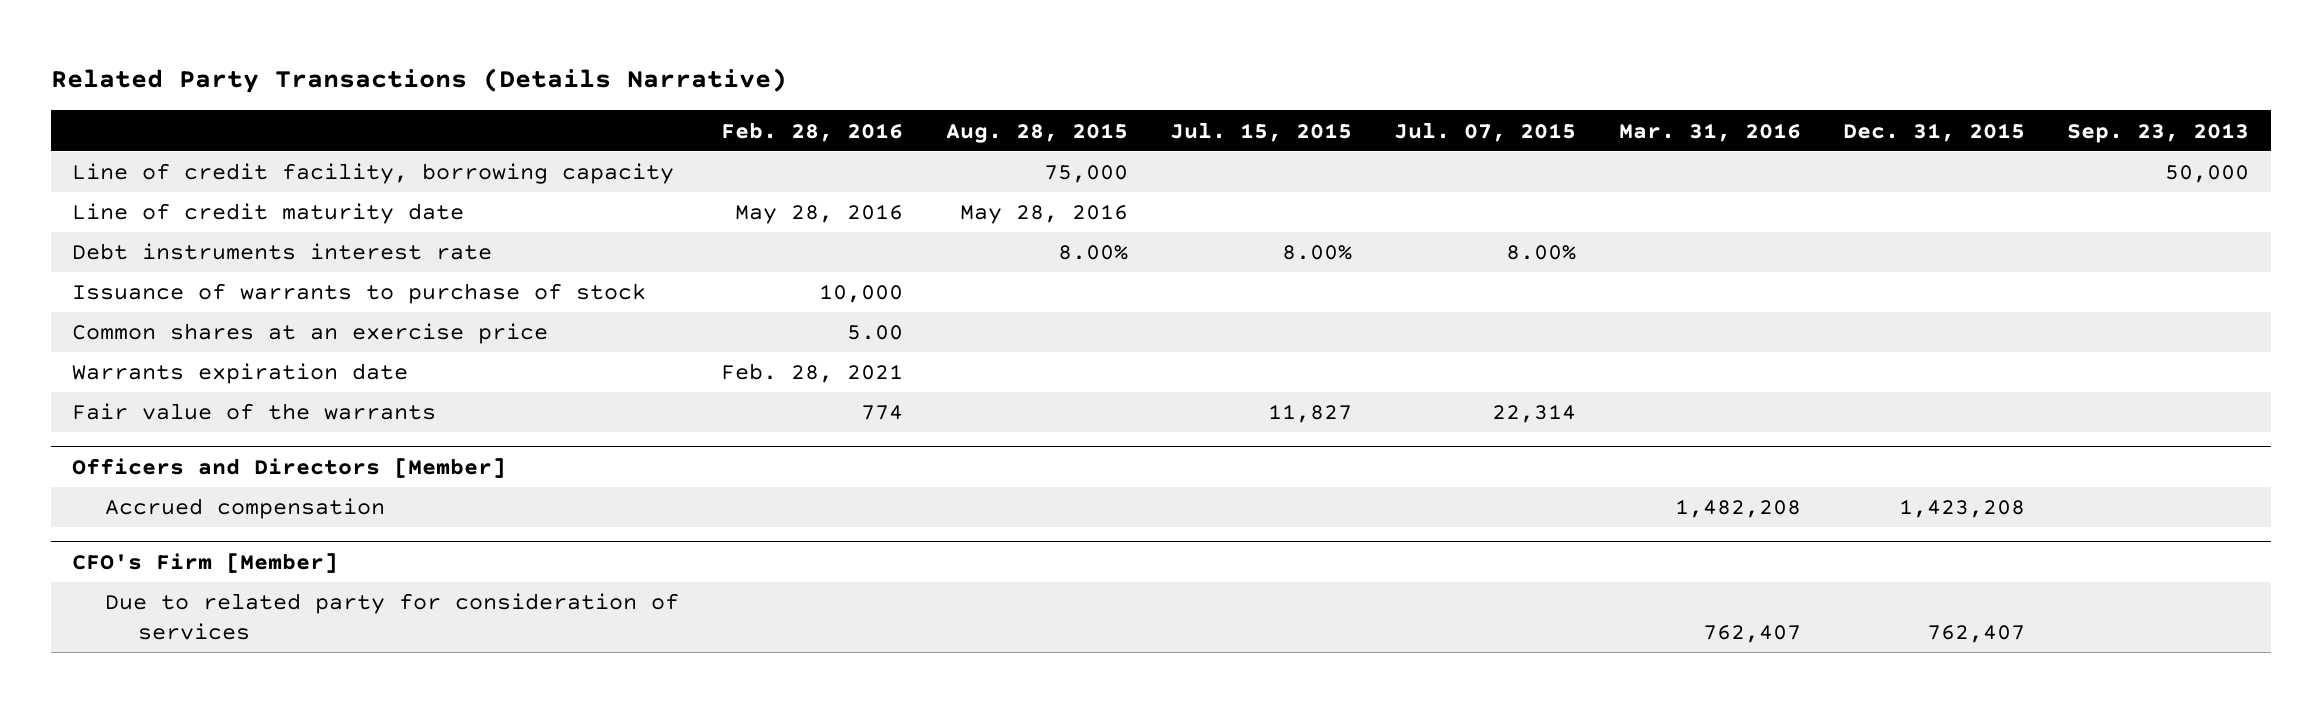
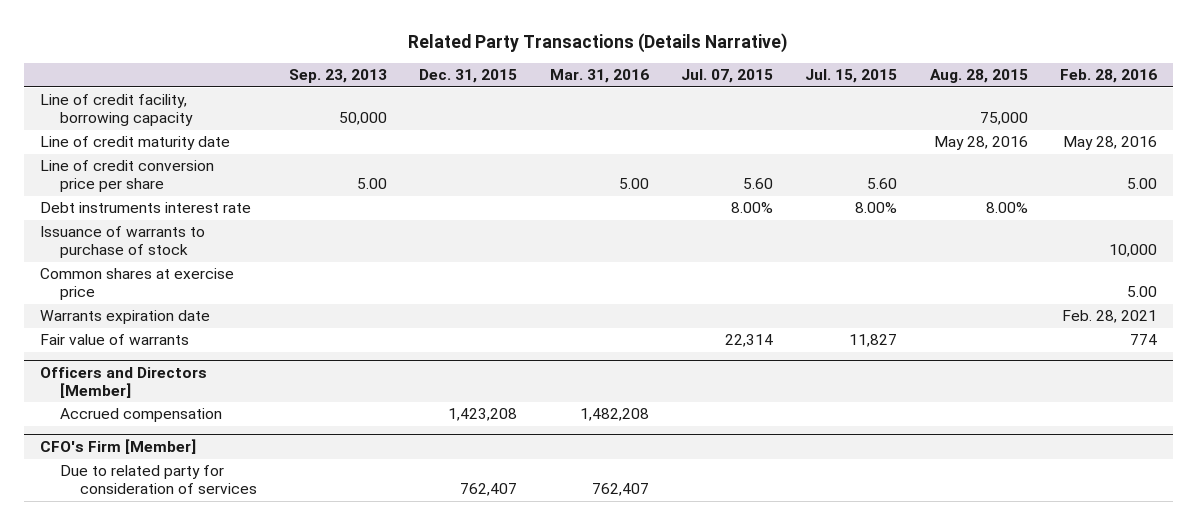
- | Feb. 28, 2016 | Aug. 28, 2015 | Jul. 15, 2015 | Jul. 07, 2015 | Mar. 31, 2016 | Dec. 31, 2015 | Sep. 23, 2013
+ | Sep. 23, 2013 | Dec. 31, 2015 | Mar. 31, 2016 | Jul. 07, 2015 | Jul. 15, 2015 | Aug. 28, 2015 | Feb. 28, 2016
+ Line of credit conversion price per share | 5.00 | | 5.00 | 5.60 | 5.60 | | 5.00
- Common shares at an exercise price | 5.00 | | | | | |
+ Common shares at exercise price | | | | | | | 5.00
- Fair value of the warrants | 774 | | 11,827 | 22,314 | | |
+ Fair value of warrants | | | | 22,314 | 11,827 | | 774

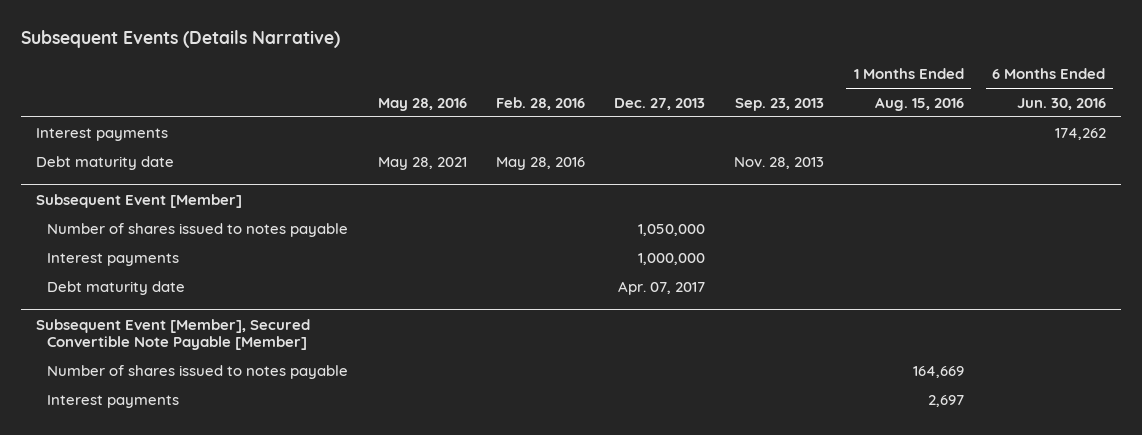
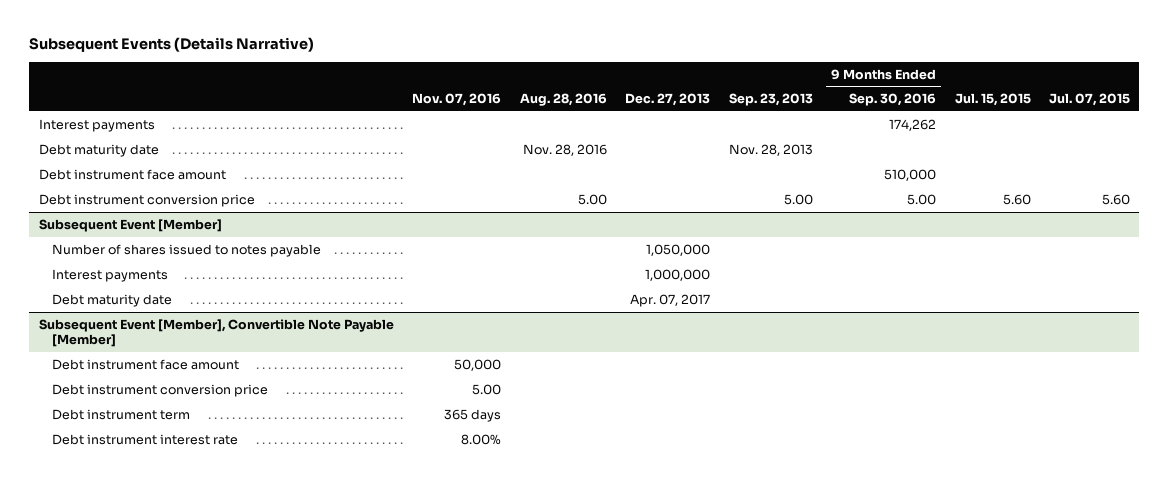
- | May 28, 2016 | Feb. 28, 2016 | Dec. 27, 2013 | Sep. 23, 2013 | 1 Months Ended Aug. 15, 2016 | 6 Months Ended Jun. 30, 2016
+ | Nov. 07, 2016 | Aug. 28, 2016 | Dec. 27, 2013 | Sep. 23, 2013 | 9 Months Ended Sep. 30, 2016 | Jul. 15, 2015 | Jul. 07, 2015
+ Debt instrument face amount | | | | | 510,000 | |
+ Debt instrument conversion price | | 5.00 | | 5.00 | 5.00 | 5.60 | 5.60
- Subsequent Event [Member], Secured Convertible Note Payable [Member]
- Number of shares issued to notes payable | | | | | 164,669 |
- Interest payments | | | | | 2,697 |
+ Subsequent Event [Member], Convertible Note Payable [Member]
+ Debt instrument face amount | 50,000 | | | | | |
+ Debt instrument conversion price | 5.00 | | | | | |
+ Debt instrument term | 365 days | | | | | |
+ Debt instrument interest rate | 8.00% | | | | | |

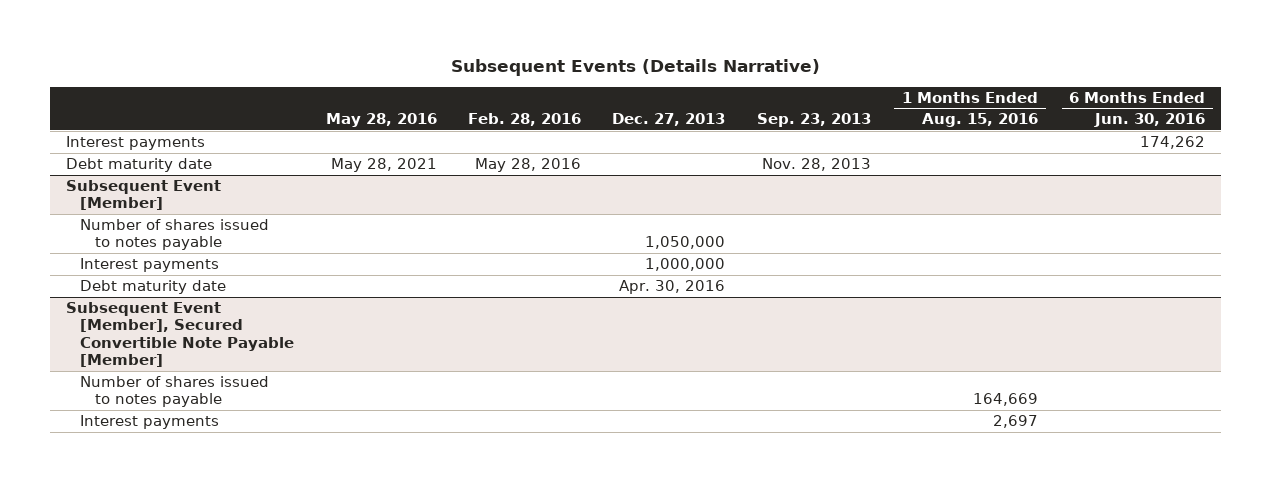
- | Nov. 07, 2016 | Aug. 28, 2016 | Dec. 27, 2013 | Sep. 23, 2013 | 9 Months Ended Sep. 30, 2016 | Jul. 15, 2015 | Jul. 07, 2015
+ | May 28, 2016 | Feb. 28, 2016 | Dec. 27, 2013 | Sep. 23, 2013 | 1 Months Ended Aug. 15, 2016 | 6 Months Ended Jun. 30, 2016
- Debt instrument face amount | | | | | 510,000 | |
- Debt instrument conversion price | | 5.00 | | 5.00 | 5.00 | 5.60 | 5.60
@ Subsequent Event [Member]
- Debt maturity date | | | Apr. 07, 2017 | | | |
- Subsequent Event [Member], Convertible Note Payable [Member]
- Debt instrument face amount | 50,000 | | | | | |
- Debt instrument conversion price | 5.00 | | | | | |
- Debt instrument term | 365 days | | | | | |
- Debt instrument interest rate | 8.00% | | | | | |
@ Subsequent Event [Member]
+ Debt maturity date | | | Apr. 30, 2016 | | |
+ Subsequent Event [Member], Secured Convertible Note Payable [Member]
+ Number of shares issued to notes payable | | | | | 164,669 |
+ Interest payments | | | | | 2,697 |

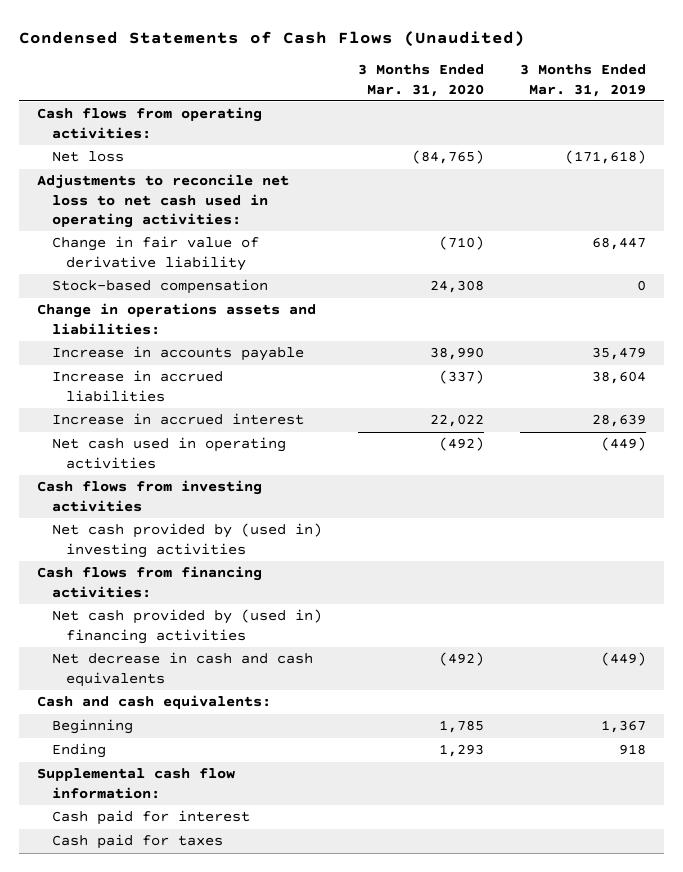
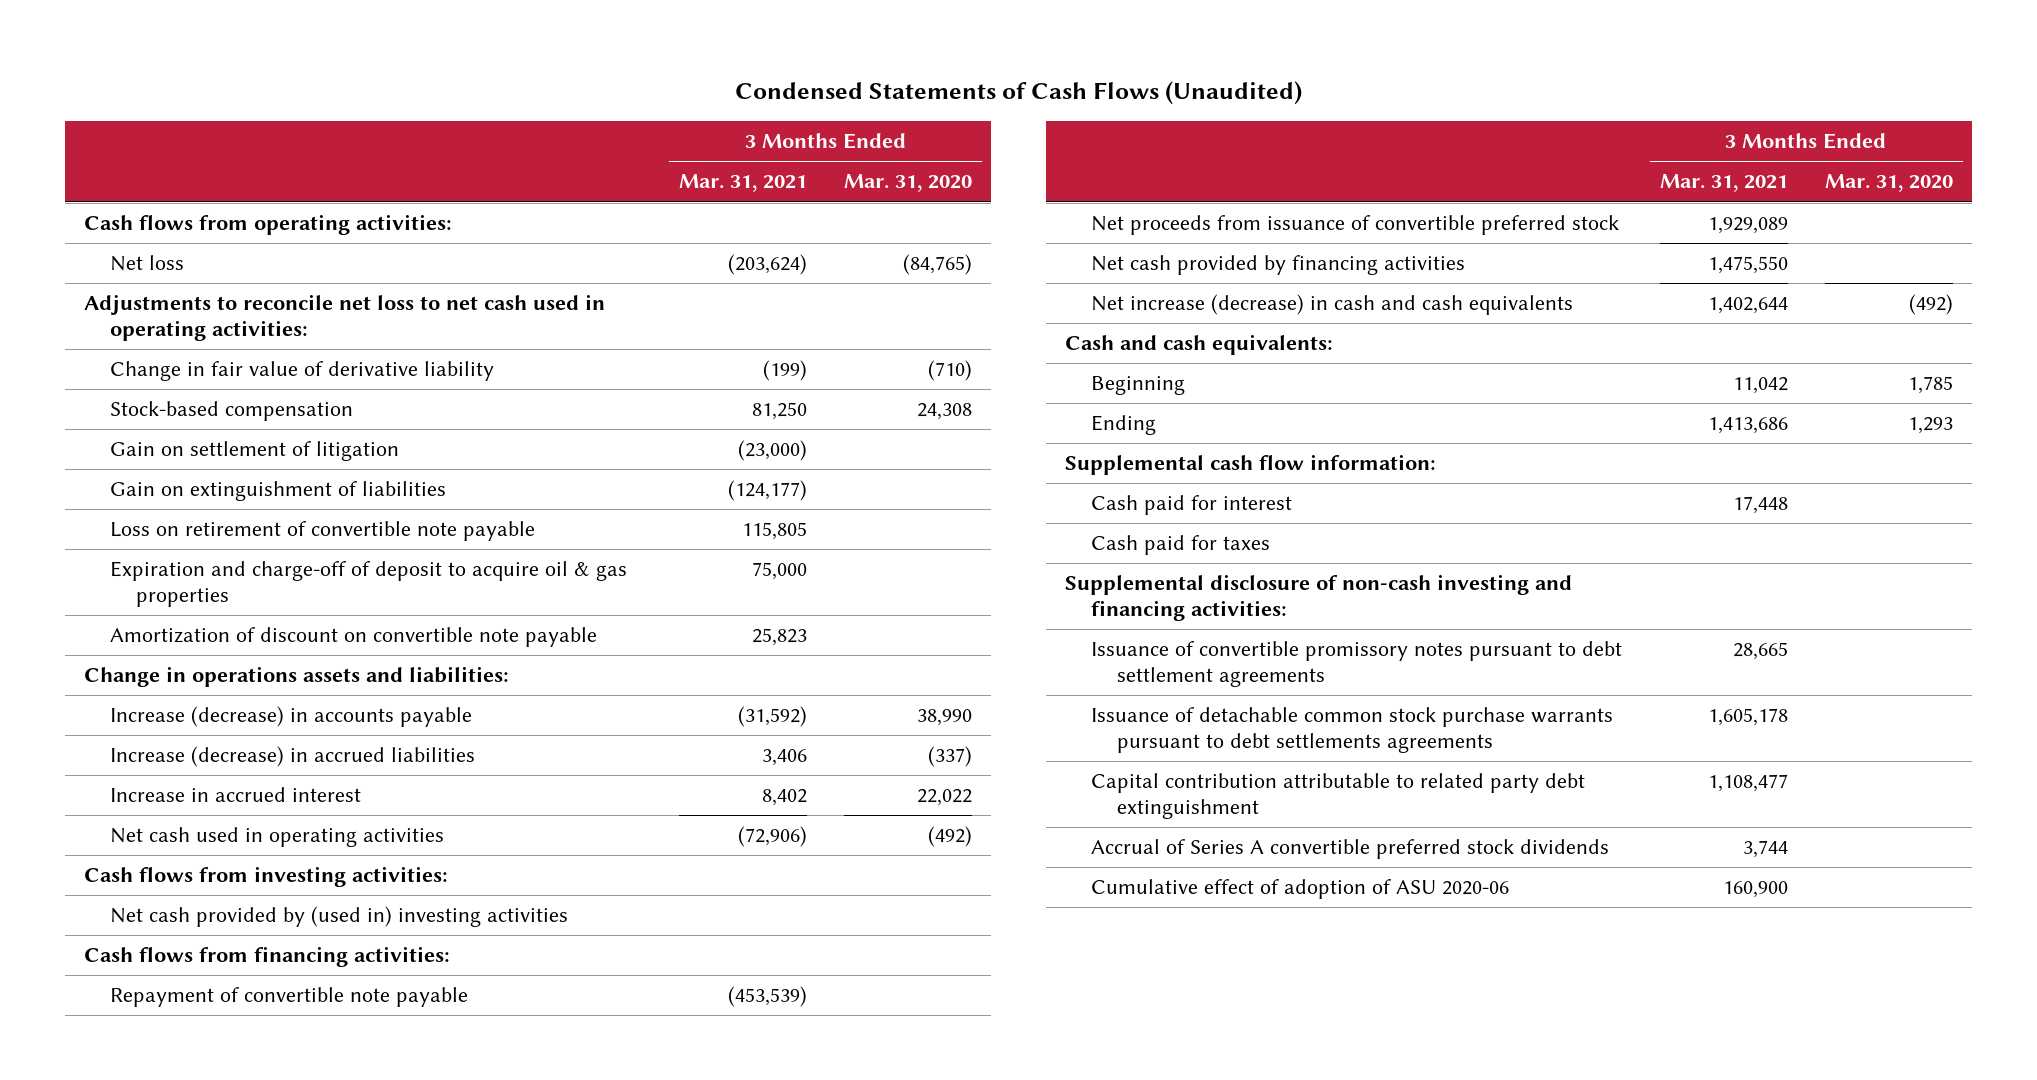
- | 3 Months Ended Mar. 31, 2020 | 3 Months Ended Mar. 31, 2019
+ | 3 Months Ended Mar. 31, 2021 | 3 Months Ended Mar. 31, 2020
+ Gain on settlement of litigation | (23,000) |
+ Gain on extinguishment of liabilities | (124,177) |
+ Loss on retirement of convertible note payable | 115,805 |
+ Expiration and charge-off of deposit to acquire oil & gas properties | 75,000 |
+ Amortization of discount on convertible note payable | 25,823 |
- Increase in accounts payable | 38,990 | 35,479
- Increase in accrued liabilities | (337) | 38,604
+ Increase (decrease) in accounts payable | (31,592) | 38,990
+ Increase (decrease) in accrued liabilities | 3,406 | (337)
- Cash flows from investing activities
+ Cash flows from investing activities:
- Net cash provided by (used in) financing activities
- Net decrease in cash and cash equivalents | (492) | (449)
+ Repayment of convertible note payable | (453,539) |
+ Net proceeds from issuance of convertible preferred stock | 1,929,089 |
+ Net cash provided by financing activities | 1,475,550 |
+ Net increase (decrease) in cash and cash equivalents | 1,402,644 | (492)
+ Supplemental disclosure of non-cash investing and financing activities:
+ Issuance of convertible promissory notes pursuant to debt settlement agreements | 28,665 |
+ Issuance of detachable common stock purchase warrants pursuant to debt settlements agreements | 1,605,178 |
+ Capital contribution attributable to related party debt extinguishment | 1,108,477 |
+ Accrual of Series A convertible preferred stock dividends | 3,744 |
+ Cumulative effect of adoption of ASU 2020-06 | 160,900 |

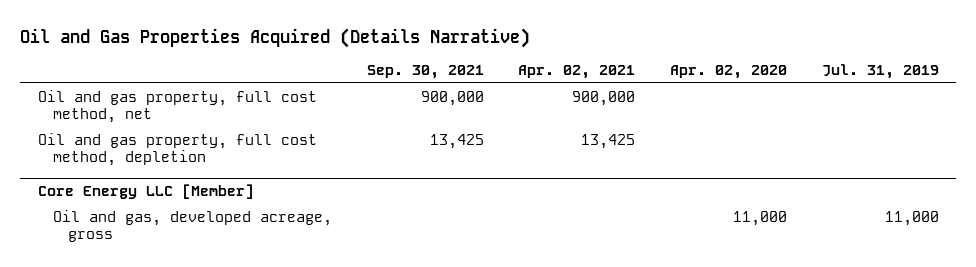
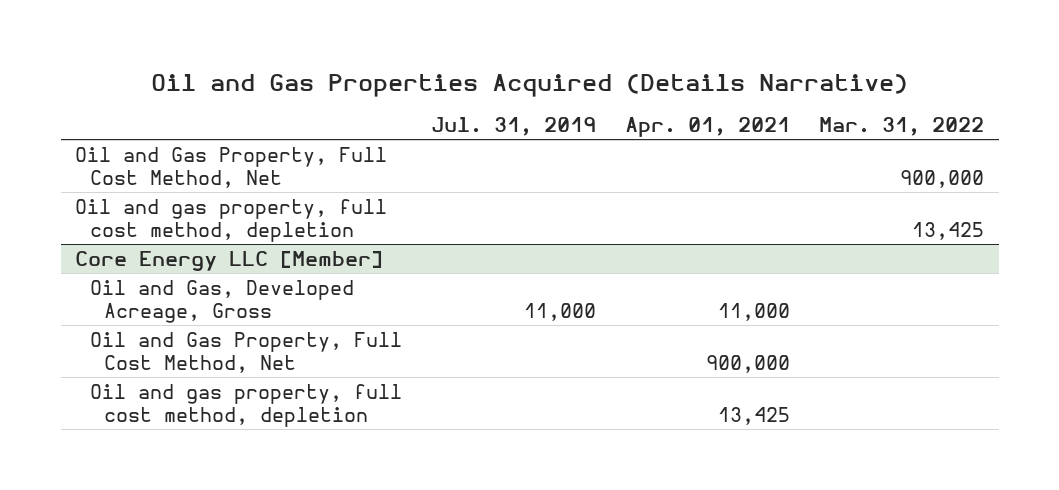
- | Sep. 30, 2021 | Apr. 02, 2021 | Apr. 02, 2020 | Jul. 31, 2019
+ | Jul. 31, 2019 | Apr. 01, 2021 | Mar. 31, 2022
- Oil and gas property, full cost method, net | 900,000 | 900,000 | |
+ Oil and Gas Property, Full Cost Method, Net | | | 900,000
@ Core Energy LLC [Member]
- Oil and gas, developed acreage, gross | | | 11,000 | 11,000
+ Oil and Gas, Developed Acreage, Gross | 11,000 | 11,000 |
+ Oil and Gas Property, Full Cost Method, Net | | 900,000 |
+ Oil and gas property, full cost method, depletion | | 13,425 |

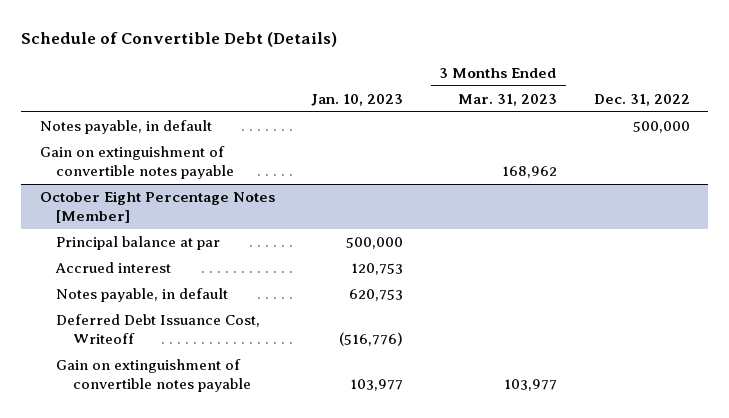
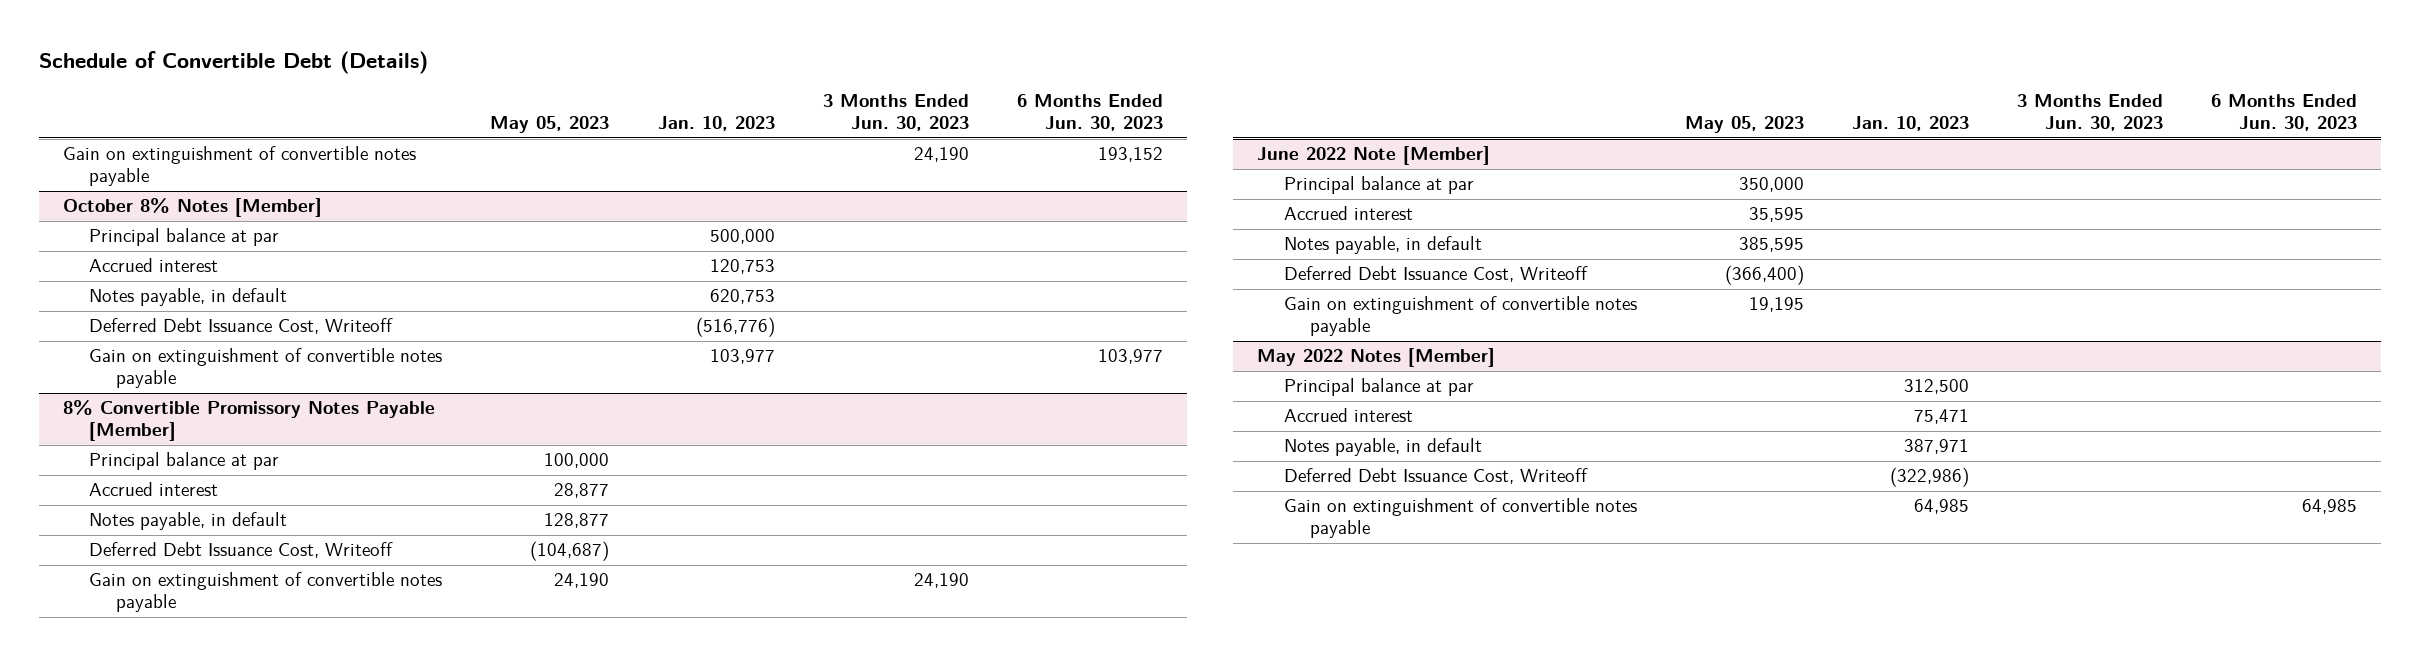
- | Jan. 10, 2023 | 3 Months Ended Mar. 31, 2023 | Dec. 31, 2022
+ | May 05, 2023 | Jan. 10, 2023 | 3 Months Ended Jun. 30, 2023 | 6 Months Ended Jun. 30, 2023
- Notes payable, in default | | | 500,000
- October Eight Percentage Notes [Member]
+ October 8% Notes [Member]
+ 8% Convertible Promissory Notes Payable [Member]
+ Principal balance at par | 100,000 | | |
+ Accrued interest | 28,877 | | |
+ Notes payable, in default | 128,877 | | |
+ Deferred Debt Issuance Cost, Writeoff | (104,687) | | |
+ Gain on extinguishment of convertible notes payable | 24,190 | | 24,190 |
+ June 2022 Note [Member]
+ Principal balance at par | 350,000 | | |
+ Accrued interest | 35,595 | | |
+ Notes payable, in default | 385,595 | | |
+ Deferred Debt Issuance Cost, Writeoff | (366,400) | | |
+ Gain on extinguishment of convertible notes payable | 19,195 | | |
+ May 2022 Notes [Member]
+ Principal balance at par | | 312,500 | |
+ Accrued interest | | 75,471 | |
+ Notes payable, in default | | 387,971 | |
+ Deferred Debt Issuance Cost, Writeoff | | (322,986) | |
+ Gain on extinguishment of convertible notes payable | | 64,985 | | 64,985

